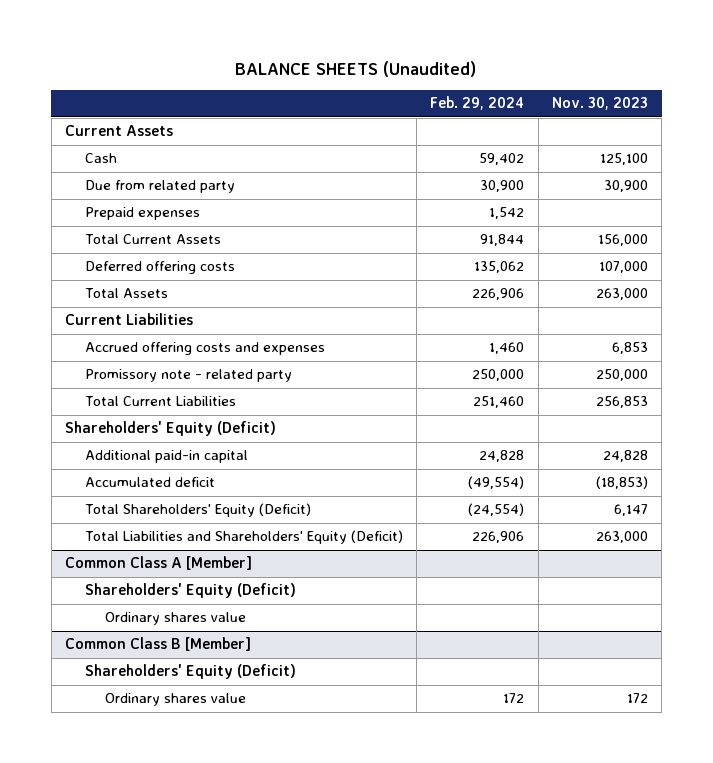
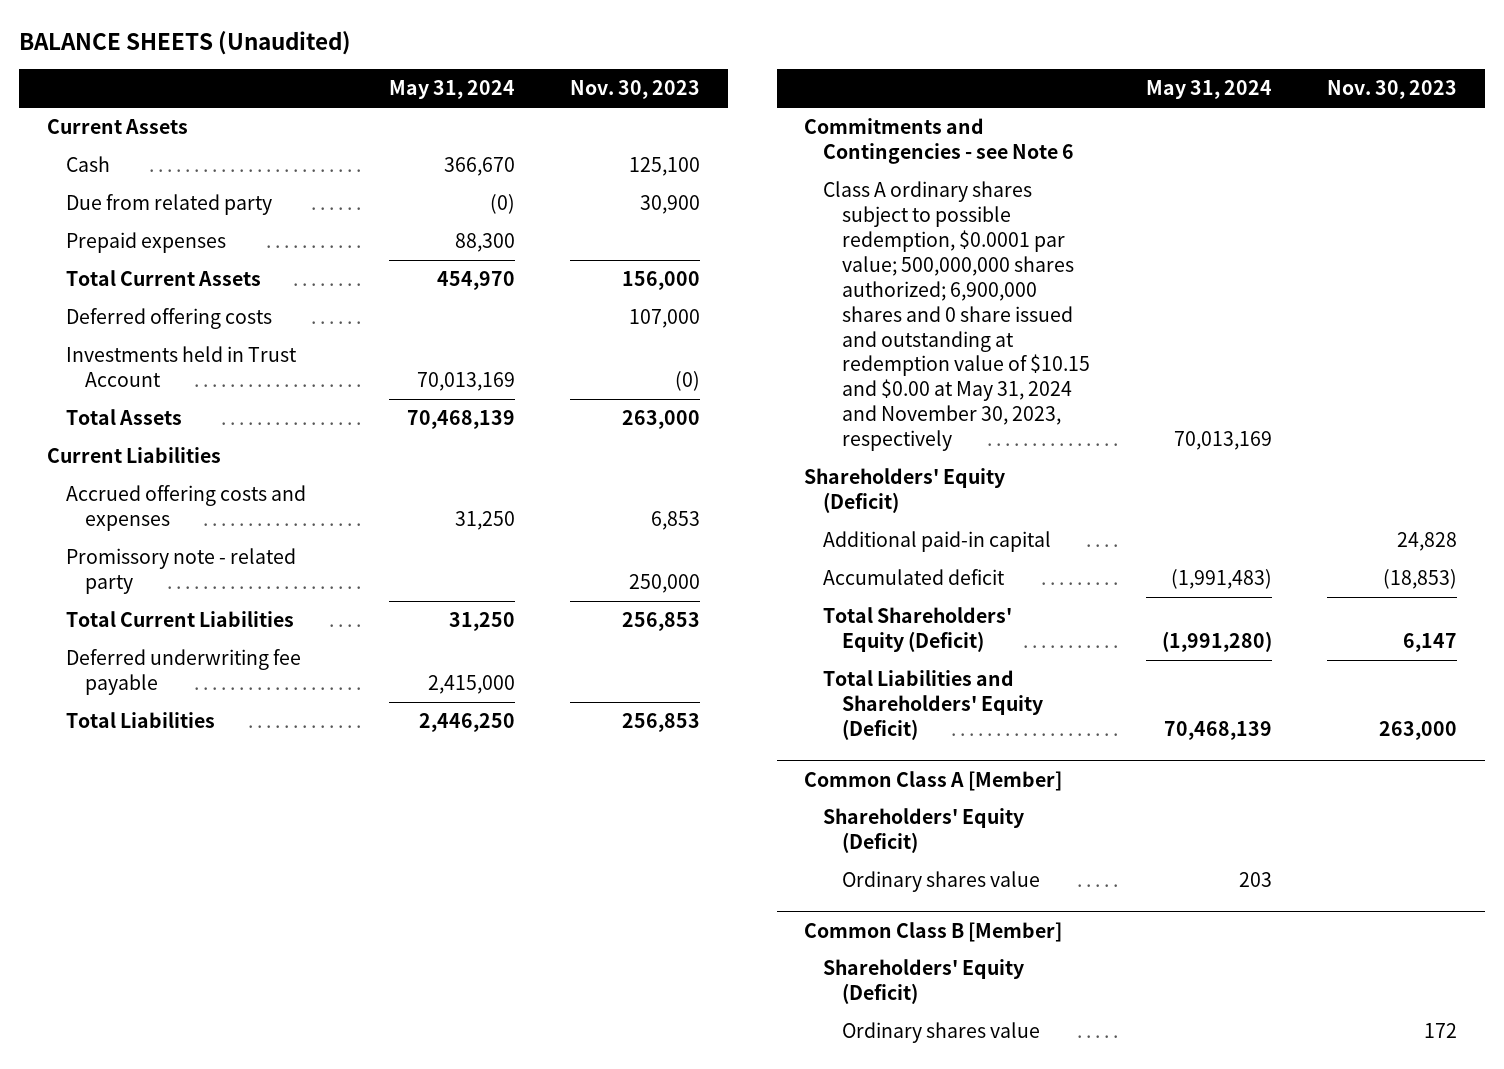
- | Feb. 29, 2024 | Nov. 30, 2023
+ | May 31, 2024 | Nov. 30, 2023
+ Investments held in Trust Account | 70,013,169 | (0)
+ Deferred underwriting fee payable | 2,415,000 |
+ Total Liabilities | 2,446,250 | 256,853
+ Commitments and Contingencies - see Note 6
+ Class A ordinary shares subject to possible redemption, $0.0001 par value; 500,000,000 shares authorized; 6,900,000 shares and 0 share issued and outstanding at redemption value of $10.15 and $0.00 at May 31, 2024 and November 30, 2023, respectively | 70,013,169 |

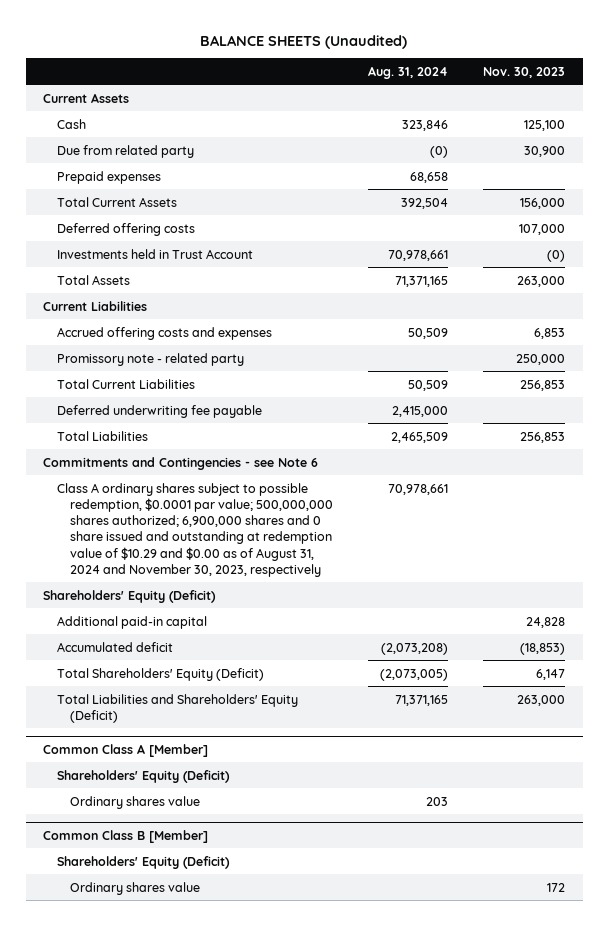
- | May 31, 2024 | Nov. 30, 2023
+ | Aug. 31, 2024 | Nov. 30, 2023
- Class A ordinary shares subject to possible redemption, $0.0001 par value; 500,000,000 shares authorized; 6,900,000 shares and 0 share issued and outstanding at redemption value of $10.15 and $0.00 at May 31, 2024 and November 30, 2023, respectively | 70,013,169 |
+ Class A ordinary shares subject to possible redemption, $0.0001 par value; 500,000,000 shares authorized; 6,900,000 shares and 0 share issued and outstanding at redemption value of $10.29 and $0.00 as of August 31, 2024 and November 30, 2023, respectively | 70,978,661 |

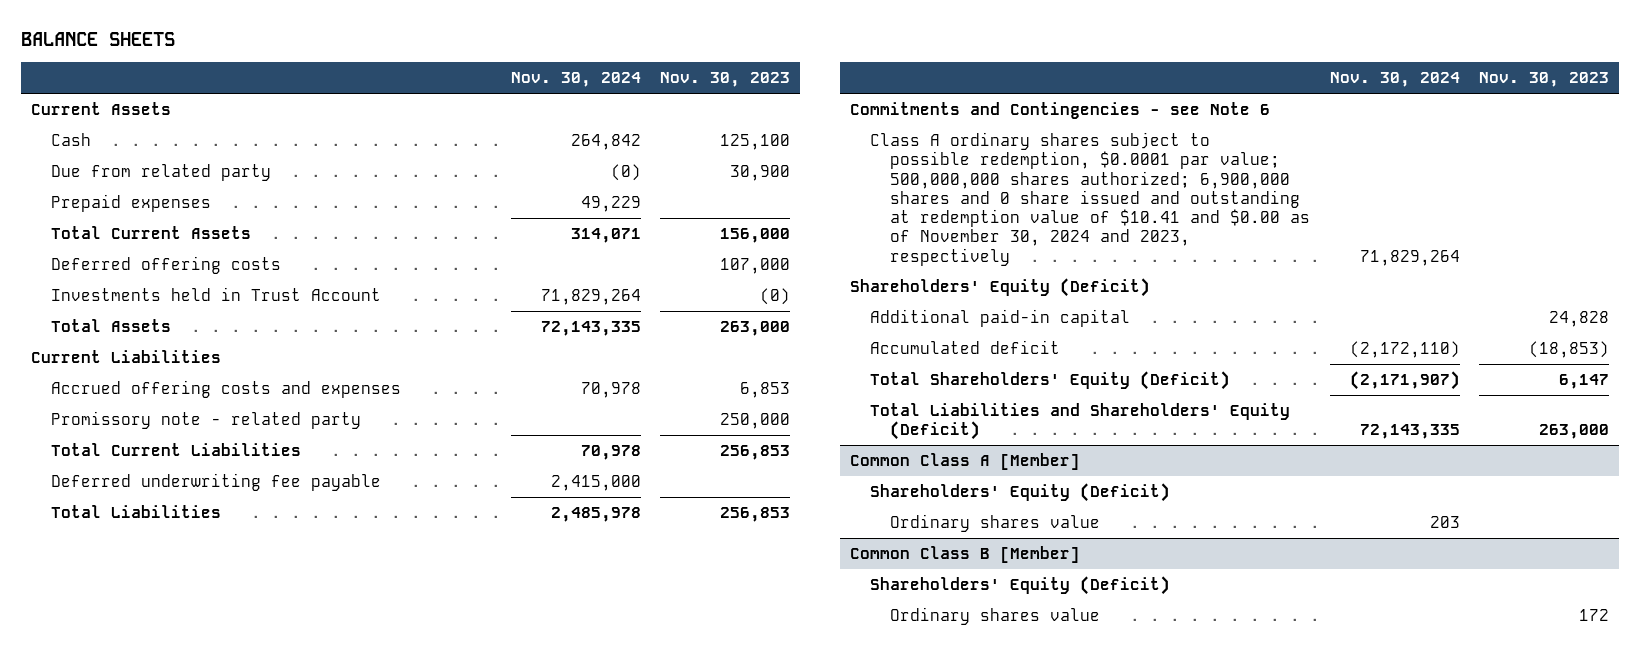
- BALANCE SHEETS (Unaudited)
+ BALANCE SHEETS
- | Aug. 31, 2024 | Nov. 30, 2023
+ | Nov. 30, 2024 | Nov. 30, 2023
- Class A ordinary shares subject to possible redemption, $0.0001 par value; 500,000,000 shares authorized; 6,900,000 shares and 0 share issued and outstanding at redemption value of $10.29 and $0.00 as of August 31, 2024 and November 30, 2023, respectively | 70,978,661 |
+ Class A ordinary shares subject to possible redemption, $0.0001 par value; 500,000,000 shares authorized; 6,900,000 shares and 0 share issued and outstanding at redemption value of $10.41 and $0.00 as of November 30, 2024 and 2023, respectively | 71,829,264 |

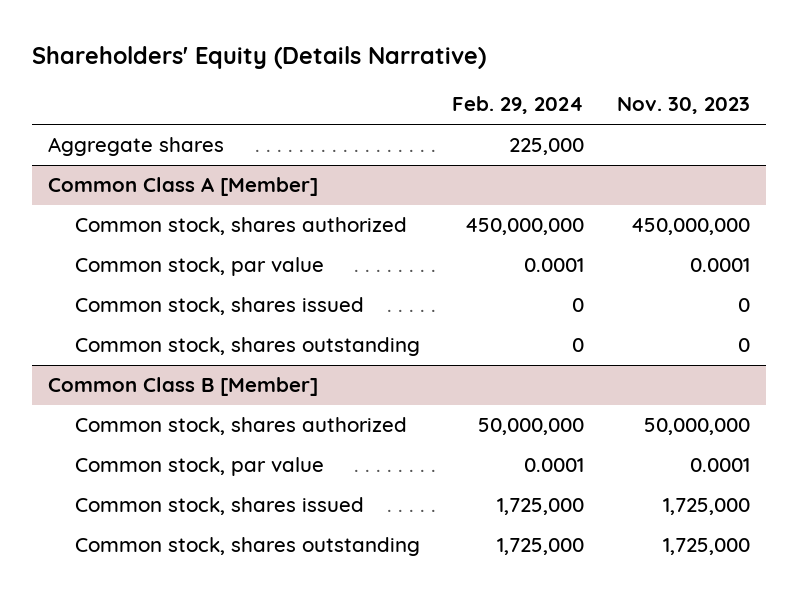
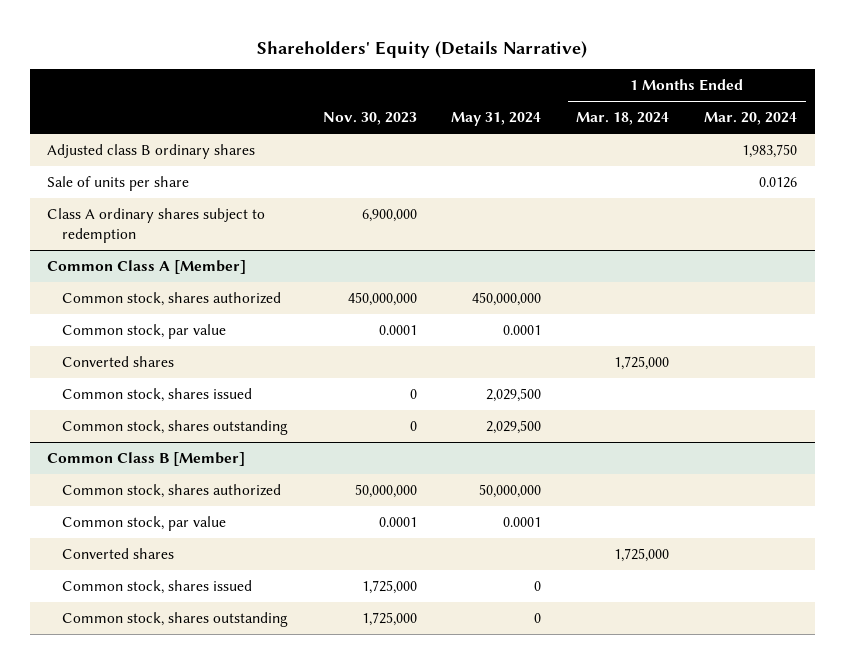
- | Feb. 29, 2024 | Nov. 30, 2023
+ | Nov. 30, 2023 | May 31, 2024 | 1 Months Ended Mar. 18, 2024 | 1 Months Ended Mar. 20, 2024
- Aggregate shares | 225,000 |
+ Adjusted class B ordinary shares | | | | 1,983,750
+ Sale of units per share | | | | 0.0126
+ Class A ordinary shares subject to redemption | 6,900,000 | | |
@ Common Class A [Member]
+ Converted shares | | | 1,725,000 |
@ Common Class B [Member]
+ Converted shares | | | 1,725,000 |

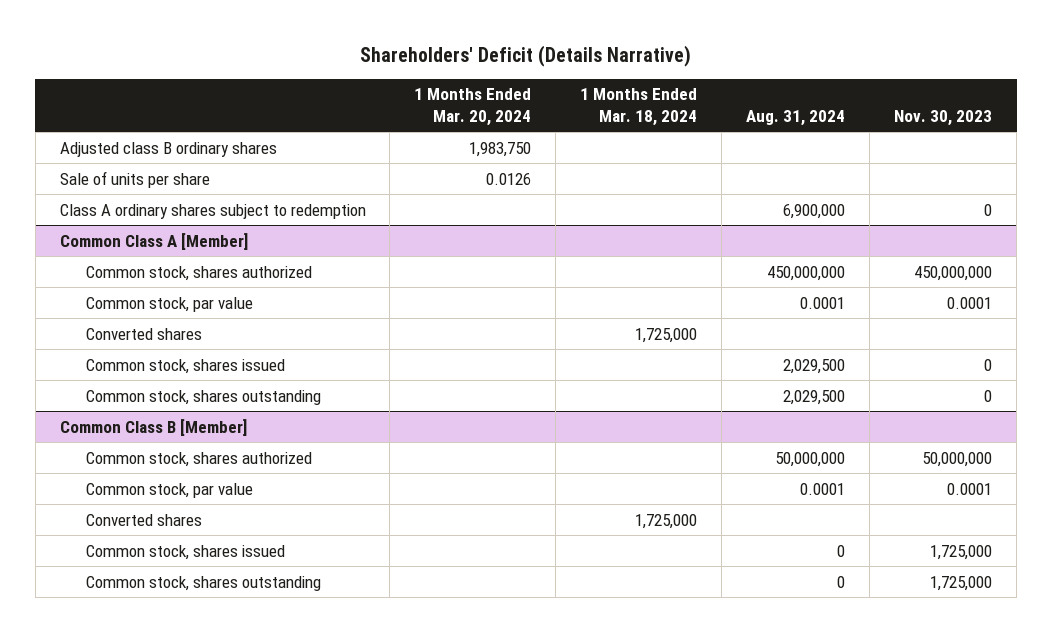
- Shareholders' Equity (Details Narrative)
+ Shareholders' Deficit (Details Narrative)
- | Nov. 30, 2023 | May 31, 2024 | 1 Months Ended Mar. 18, 2024 | 1 Months Ended Mar. 20, 2024
+ | 1 Months Ended Mar. 20, 2024 | 1 Months Ended Mar. 18, 2024 | Aug. 31, 2024 | Nov. 30, 2023
- Class A ordinary shares subject to redemption | 6,900,000 | | |
+ Class A ordinary shares subject to redemption | | | 6,900,000 | 0

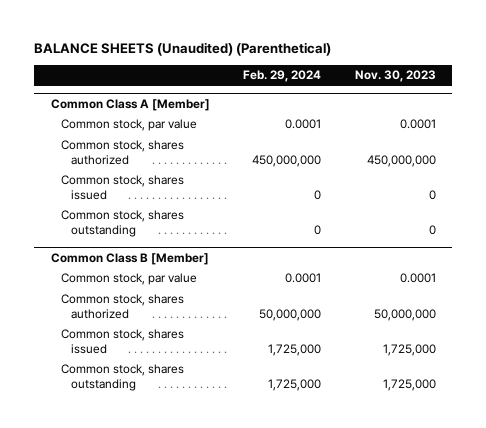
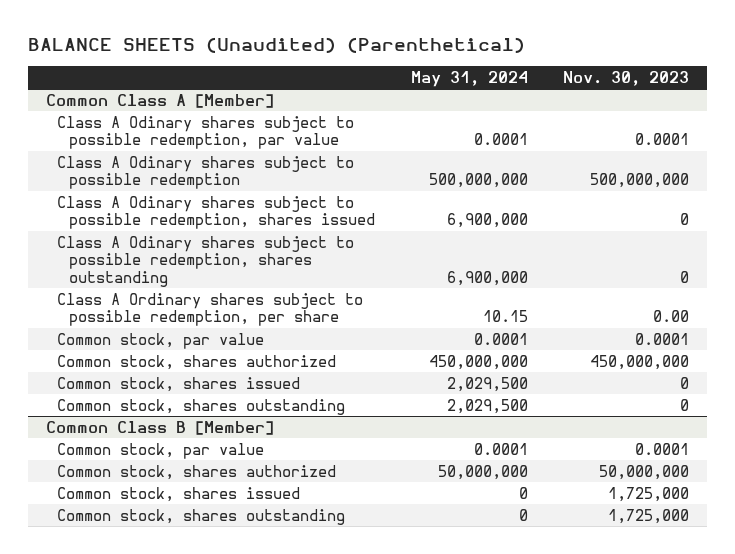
- | Feb. 29, 2024 | Nov. 30, 2023
+ | May 31, 2024 | Nov. 30, 2023
@ Common Class A [Member]
+ Class A Odinary shares subject to possible redemption, par value | 0.0001 | 0.0001
+ Class A Odinary shares subject to possible redemption | 500,000,000 | 500,000,000
+ Class A Odinary shares subject to possible redemption, shares issued | 6,900,000 | 0
+ Class A Odinary shares subject to possible redemption, shares outstanding | 6,900,000 | 0
+ Class A Ordinary shares subject to possible redemption, per share | 10.15 | 0.00

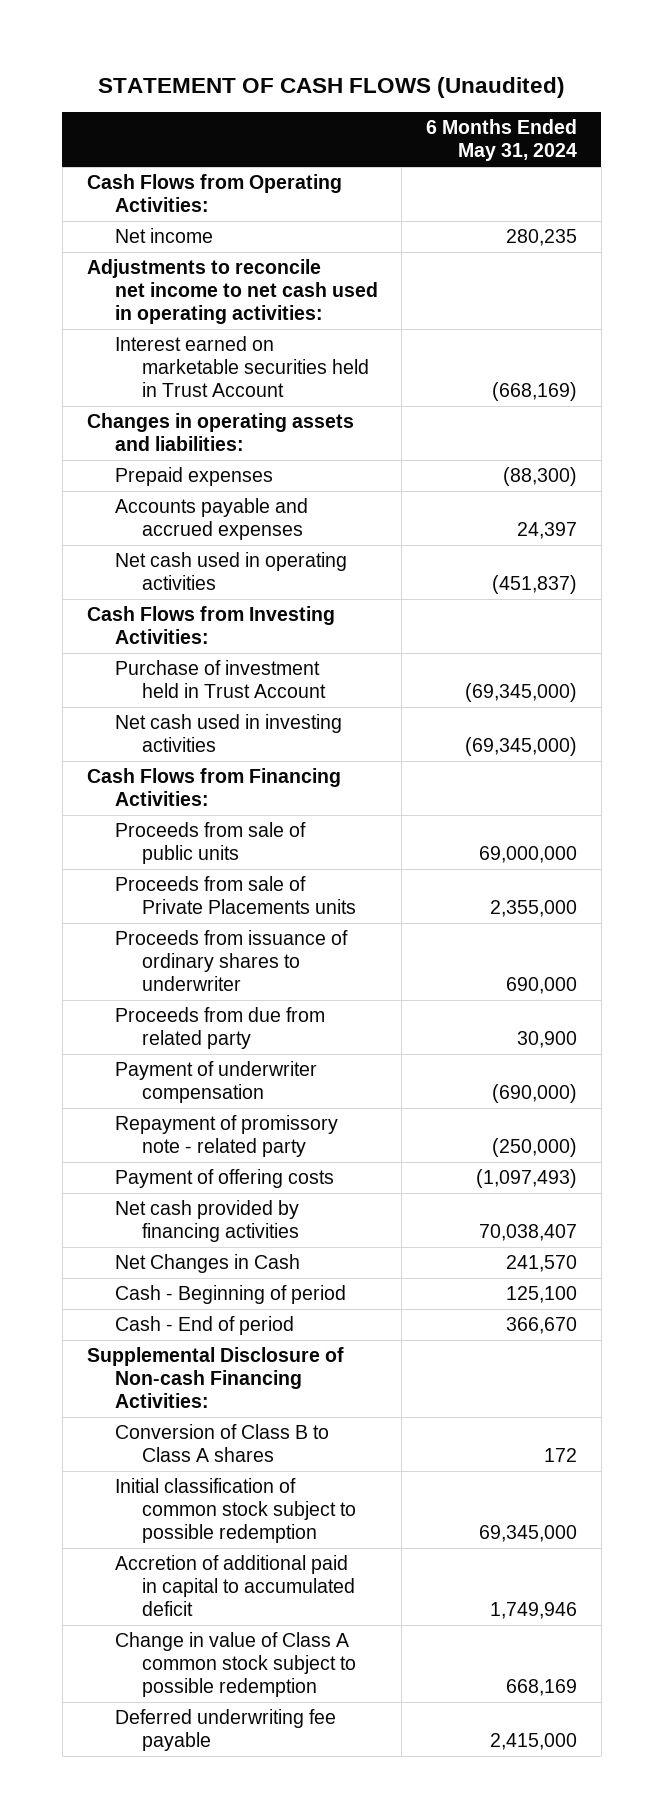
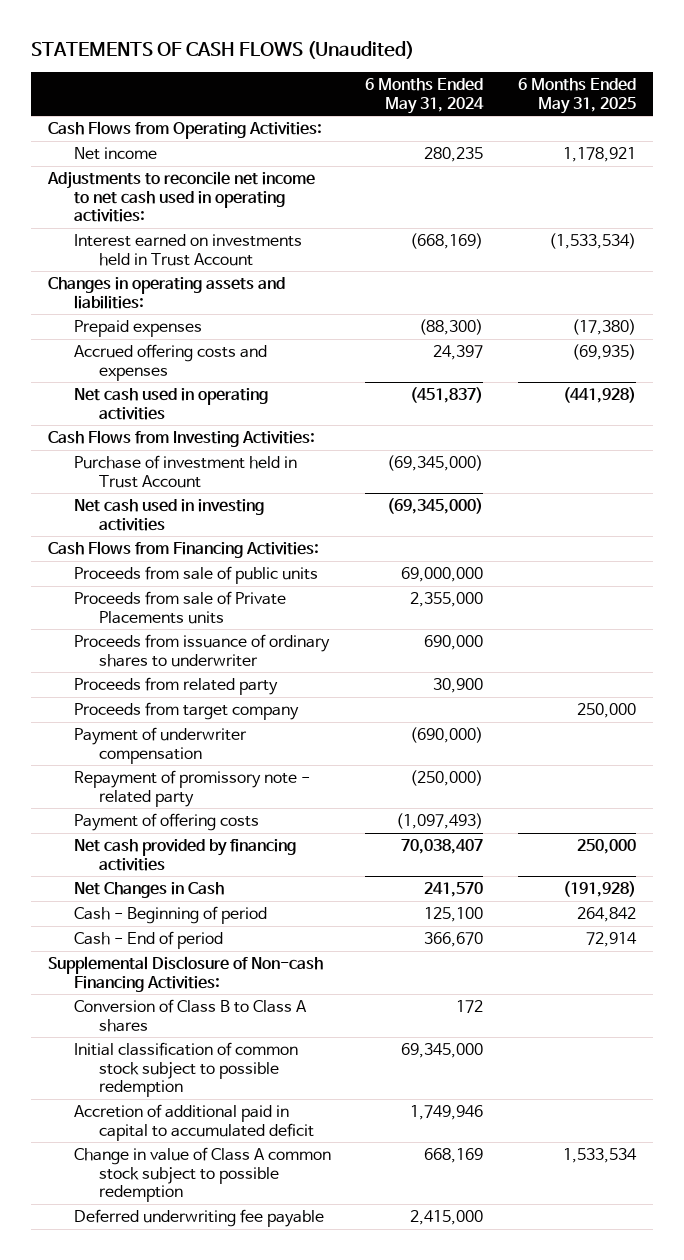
- STATEMENT OF CASH FLOWS (Unaudited)
+ STATEMENTS OF CASH FLOWS (Unaudited)
- | 6 Months Ended May 31, 2024
+ | 6 Months Ended May 31, 2024 | 6 Months Ended May 31, 2025
- Interest earned on marketable securities held in Trust Account | (668,169)
+ Interest earned on investments held in Trust Account | (668,169) | (1,533,534)
- Accounts payable and accrued expenses | 24,397
+ Accrued offering costs and expenses | 24,397 | (69,935)
- Proceeds from due from related party | 30,900
+ Proceeds from related party | 30,900 |
+ Proceeds from target company | | 250,000

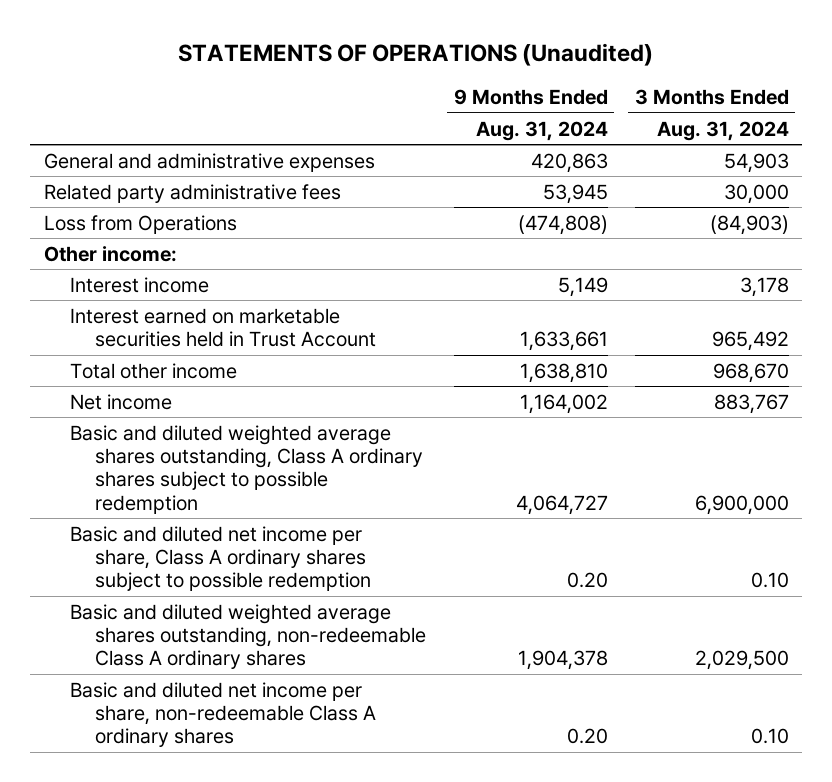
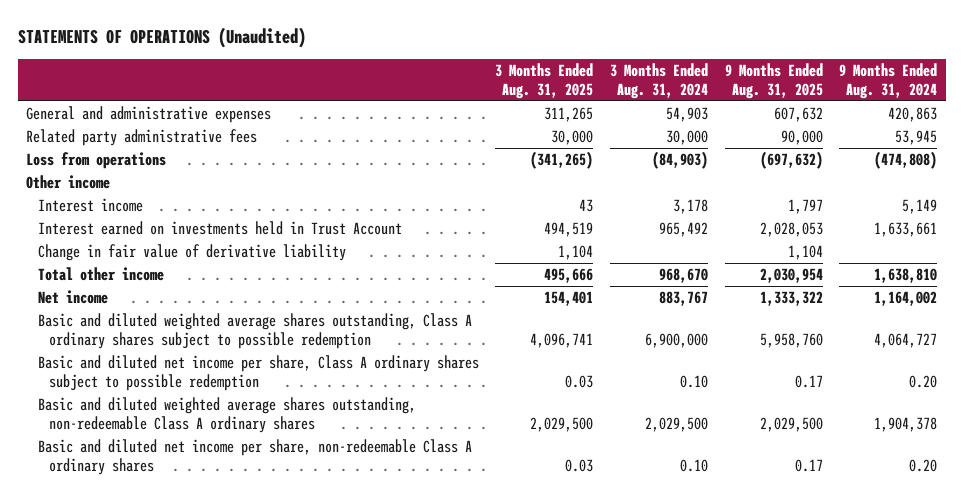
- | 9 Months Ended Aug. 31, 2024 | 3 Months Ended Aug. 31, 2024
+ | 3 Months Ended Aug. 31, 2025 | 3 Months Ended Aug. 31, 2024 | 9 Months Ended Aug. 31, 2025 | 9 Months Ended Aug. 31, 2024
- Loss from Operations | (474,808) | (84,903)
- Other income:
+ Loss from operations | (341,265) | (84,903) | (697,632) | (474,808)
+ Other income
- Interest earned on marketable securities held in Trust Account | 1,633,661 | 965,492
+ Interest earned on investments held in Trust Account | 494,519 | 965,492 | 2,028,053 | 1,633,661
+ Change in fair value of derivative liability | 1,104 | | 1,104 |

